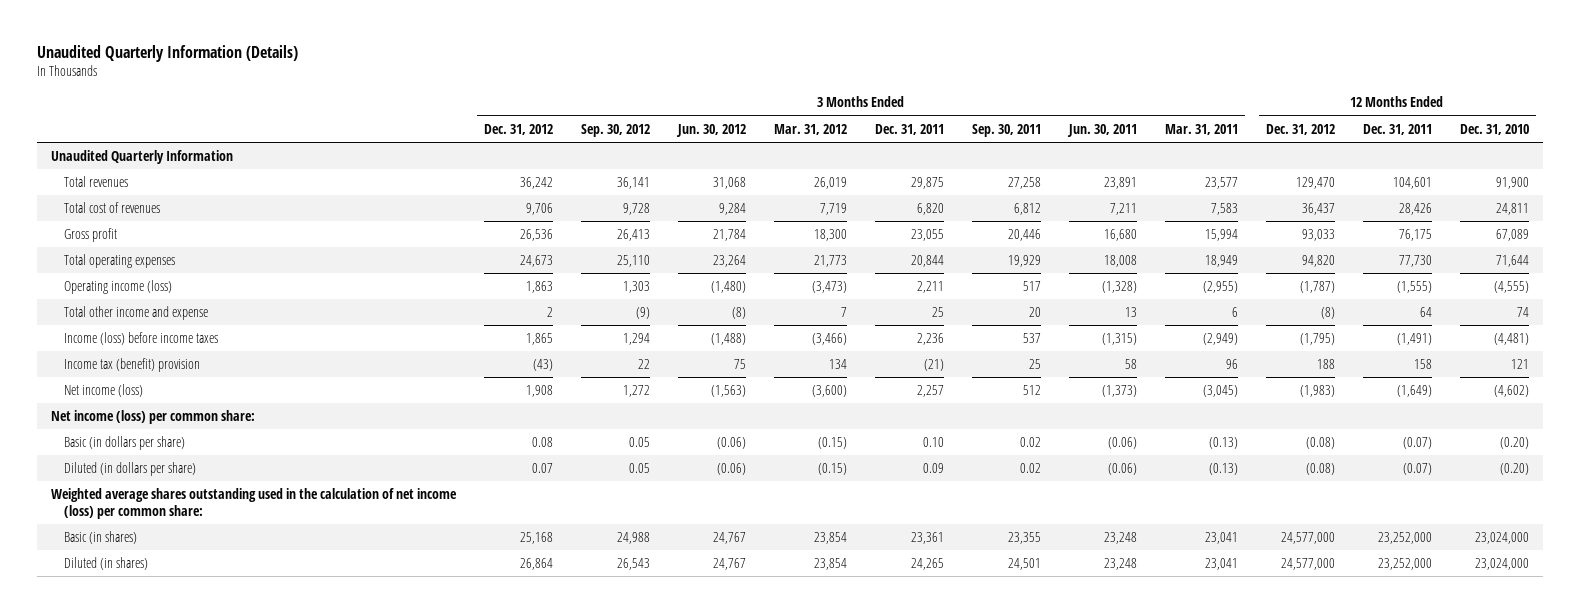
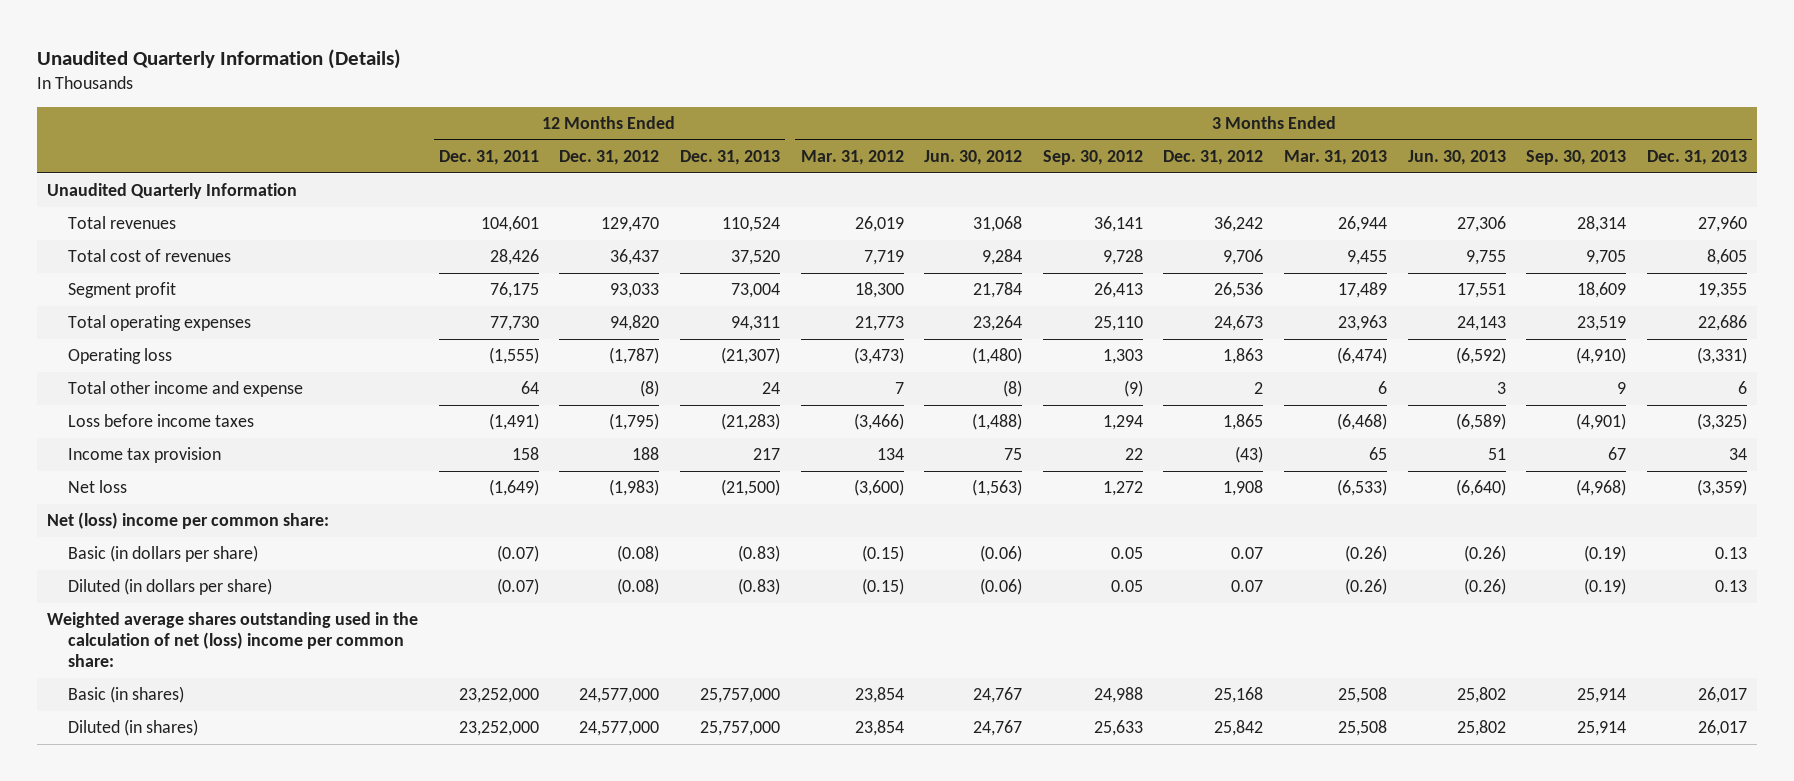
- | 3 Months Ended Dec. 31, 2012 | 3 Months Ended Sep. 30, 2012 | 3 Months Ended Jun. 30, 2012 | 3 Months Ended Mar. 31, 2012 | 3 Months Ended Dec. 31, 2011 | 3 Months Ended Sep. 30, 2011 | 3 Months Ended Jun. 30, 2011 | 3 Months Ended Mar. 31, 2011 | 12 Months Ended Dec. 31, 2012 | 12 Months Ended Dec. 31, 2011 | 12 Months Ended Dec. 31, 2010
+ | 12 Months Ended Dec. 31, 2011 | 12 Months Ended Dec. 31, 2012 | 12 Months Ended Dec. 31, 2013 | 3 Months Ended Mar. 31, 2012 | 3 Months Ended Jun. 30, 2012 | 3 Months Ended Sep. 30, 2012 | 3 Months Ended Dec. 31, 2012 | 3 Months Ended Mar. 31, 2013 | 3 Months Ended Jun. 30, 2013 | 3 Months Ended Sep. 30, 2013 | 3 Months Ended Dec. 31, 2013
- Gross profit | 26,536 | 26,413 | 21,784 | 18,300 | 23,055 | 20,446 | 16,680 | 15,994 | 93,033 | 76,175 | 67,089
+ Segment profit | 76,175 | 93,033 | 73,004 | 18,300 | 21,784 | 26,413 | 26,536 | 17,489 | 17,551 | 18,609 | 19,355
- Operating income (loss) | 1,863 | 1,303 | (1,480) | (3,473) | 2,211 | 517 | (1,328) | (2,955) | (1,787) | (1,555) | (4,555)
+ Operating loss | (1,555) | (1,787) | (21,307) | (3,473) | (1,480) | 1,303 | 1,863 | (6,474) | (6,592) | (4,910) | (3,331)
- Income (loss) before income taxes | 1,865 | 1,294 | (1,488) | (3,466) | 2,236 | 537 | (1,315) | (2,949) | (1,795) | (1,491) | (4,481)
- Income tax (benefit) provision | (43) | 22 | 75 | 134 | (21) | 25 | 58 | 96 | 188 | 158 | 121
- Net income (loss) | 1,908 | 1,272 | (1,563) | (3,600) | 2,257 | 512 | (1,373) | (3,045) | (1,983) | (1,649) | (4,602)
- Net income (loss) per common share:
- Basic (in dollars per share) | 0.08 | 0.05 | (0.06) | (0.15) | 0.10 | 0.02 | (0.06) | (0.13) | (0.08) | (0.07) | (0.20)
+ Loss before income taxes | (1,491) | (1,795) | (21,283) | (3,466) | (1,488) | 1,294 | 1,865 | (6,468) | (6,589) | (4,901) | (3,325)
+ Income tax provision | 158 | 188 | 217 | 134 | 75 | 22 | (43) | 65 | 51 | 67 | 34
+ Net loss | (1,649) | (1,983) | (21,500) | (3,600) | (1,563) | 1,272 | 1,908 | (6,533) | (6,640) | (4,968) | (3,359)
+ Net (loss) income per common share:
+ Basic (in dollars per share) | (0.07) | (0.08) | (0.83) | (0.15) | (0.06) | 0.05 | 0.07 | (0.26) | (0.26) | (0.19) | 0.13
- Weighted average shares outstanding used in the calculation of net income (loss) per common share:
+ Weighted average shares outstanding used in the calculation of net (loss) income per common share:
- Diluted (in shares) | 26,864 | 26,543 | 24,767 | 23,854 | 24,265 | 24,501 | 23,248 | 23,041 | 24,577,000 | 23,252,000 | 23,024,000
+ Diluted (in shares) | 23,252,000 | 24,577,000 | 25,757,000 | 23,854 | 24,767 | 25,633 | 25,842 | 25,508 | 25,802 | 25,914 | 26,017

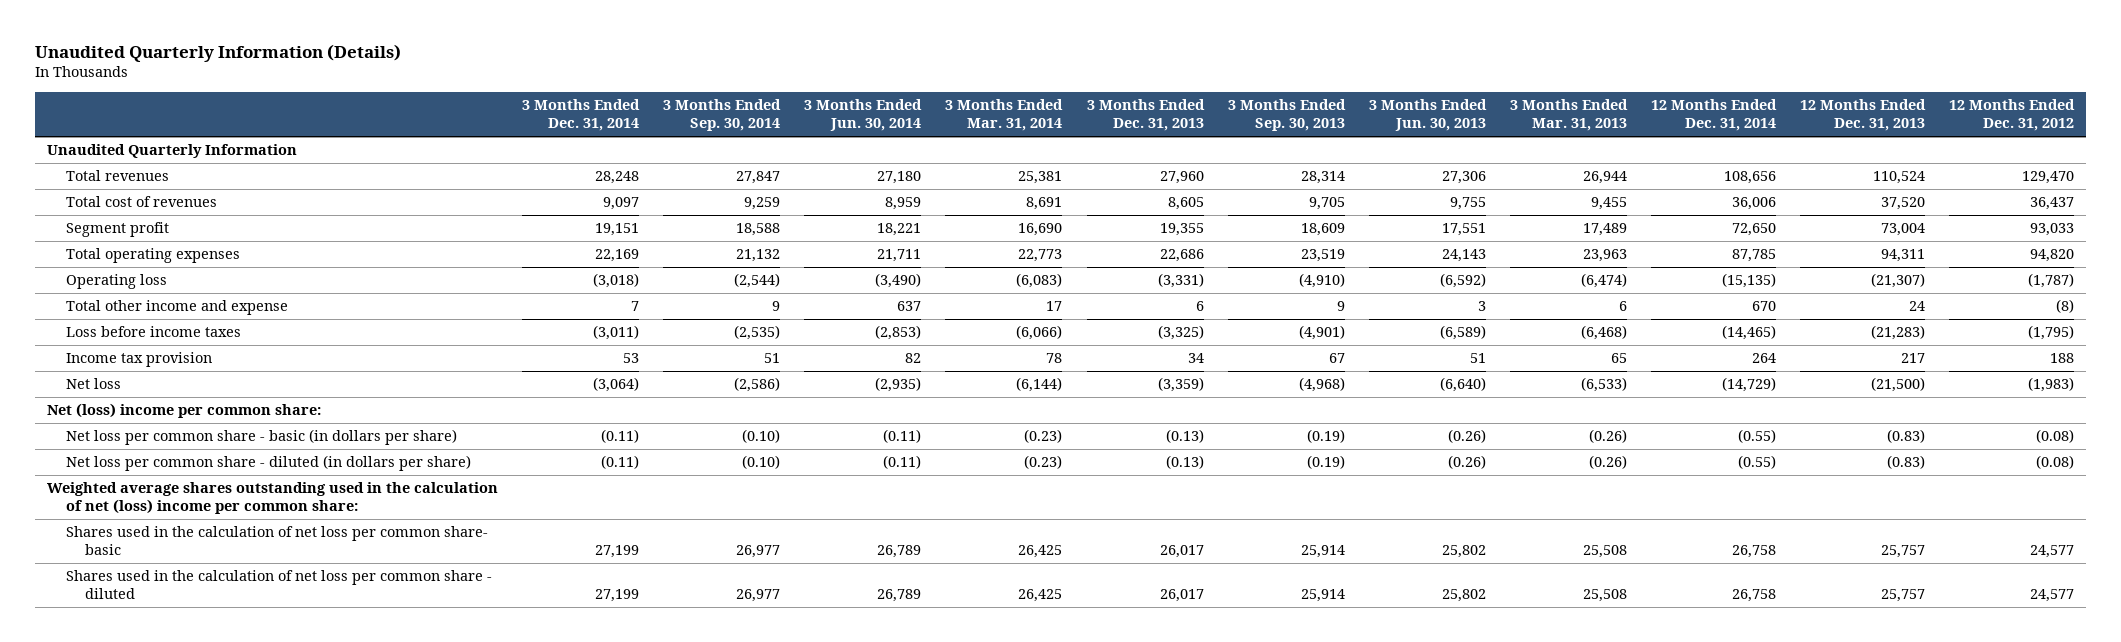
- | 12 Months Ended Dec. 31, 2011 | 12 Months Ended Dec. 31, 2012 | 12 Months Ended Dec. 31, 2013 | 3 Months Ended Mar. 31, 2012 | 3 Months Ended Jun. 30, 2012 | 3 Months Ended Sep. 30, 2012 | 3 Months Ended Dec. 31, 2012 | 3 Months Ended Mar. 31, 2013 | 3 Months Ended Jun. 30, 2013 | 3 Months Ended Sep. 30, 2013 | 3 Months Ended Dec. 31, 2013
+ | 3 Months Ended Dec. 31, 2014 | 3 Months Ended Sep. 30, 2014 | 3 Months Ended Jun. 30, 2014 | 3 Months Ended Mar. 31, 2014 | 3 Months Ended Dec. 31, 2013 | 3 Months Ended Sep. 30, 2013 | 3 Months Ended Jun. 30, 2013 | 3 Months Ended Mar. 31, 2013 | 12 Months Ended Dec. 31, 2014 | 12 Months Ended Dec. 31, 2013 | 12 Months Ended Dec. 31, 2012
- Basic (in dollars per share) | (0.07) | (0.08) | (0.83) | (0.15) | (0.06) | 0.05 | 0.07 | (0.26) | (0.26) | (0.19) | 0.13
- Diluted (in dollars per share) | (0.07) | (0.08) | (0.83) | (0.15) | (0.06) | 0.05 | 0.07 | (0.26) | (0.26) | (0.19) | 0.13
+ Net loss per common share - basic (in dollars per share) | (0.11) | (0.10) | (0.11) | (0.23) | (0.13) | (0.19) | (0.26) | (0.26) | (0.55) | (0.83) | (0.08)
+ Net loss per common share - diluted (in dollars per share) | (0.11) | (0.10) | (0.11) | (0.23) | (0.13) | (0.19) | (0.26) | (0.26) | (0.55) | (0.83) | (0.08)
- Basic (in shares) | 23,252,000 | 24,577,000 | 25,757,000 | 23,854 | 24,767 | 24,988 | 25,168 | 25,508 | 25,802 | 25,914 | 26,017
- Diluted (in shares) | 23,252,000 | 24,577,000 | 25,757,000 | 23,854 | 24,767 | 25,633 | 25,842 | 25,508 | 25,802 | 25,914 | 26,017
+ Shares used in the calculation of net loss per common share- basic | 27,199 | 26,977 | 26,789 | 26,425 | 26,017 | 25,914 | 25,802 | 25,508 | 26,758 | 25,757 | 24,577
+ Shares used in the calculation of net loss per common share - diluted | 27,199 | 26,977 | 26,789 | 26,425 | 26,017 | 25,914 | 25,802 | 25,508 | 26,758 | 25,757 | 24,577

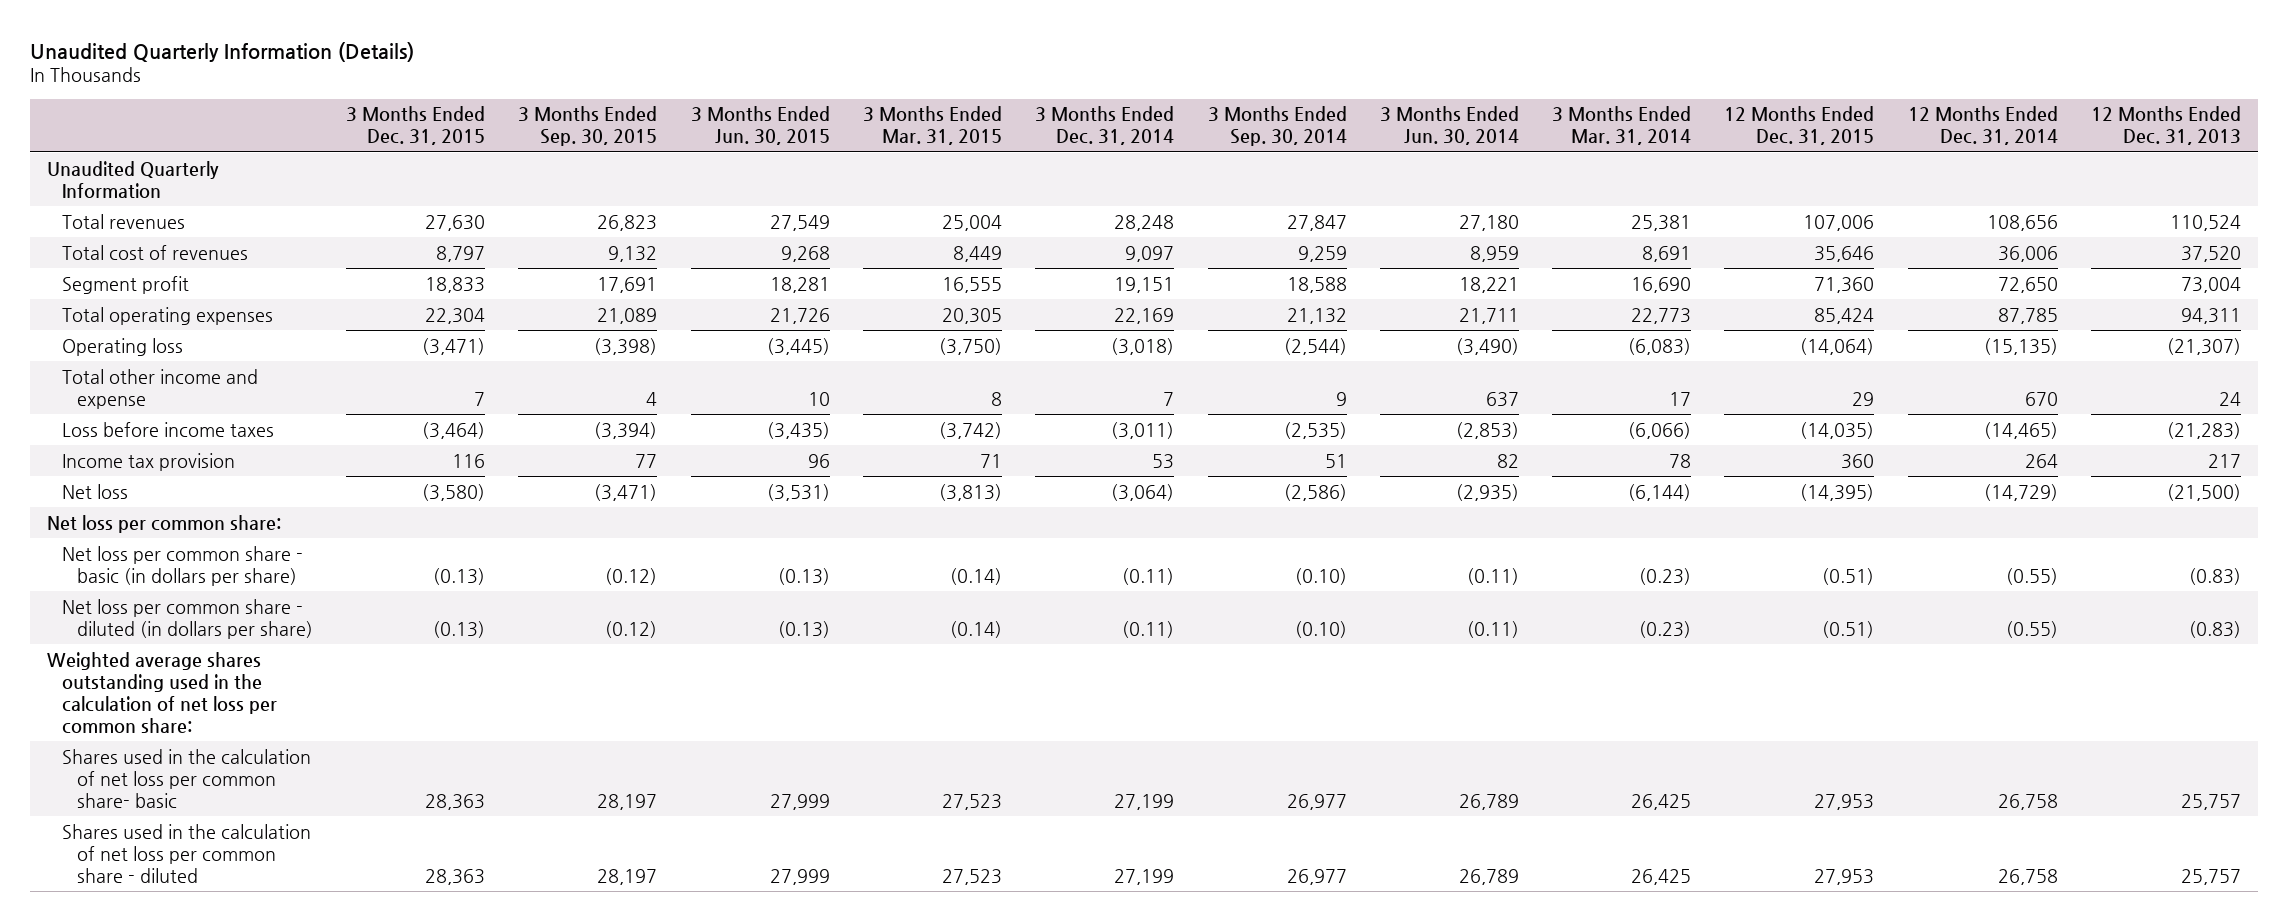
- | 3 Months Ended Dec. 31, 2014 | 3 Months Ended Sep. 30, 2014 | 3 Months Ended Jun. 30, 2014 | 3 Months Ended Mar. 31, 2014 | 3 Months Ended Dec. 31, 2013 | 3 Months Ended Sep. 30, 2013 | 3 Months Ended Jun. 30, 2013 | 3 Months Ended Mar. 31, 2013 | 12 Months Ended Dec. 31, 2014 | 12 Months Ended Dec. 31, 2013 | 12 Months Ended Dec. 31, 2012
+ | 3 Months Ended Dec. 31, 2015 | 3 Months Ended Sep. 30, 2015 | 3 Months Ended Jun. 30, 2015 | 3 Months Ended Mar. 31, 2015 | 3 Months Ended Dec. 31, 2014 | 3 Months Ended Sep. 30, 2014 | 3 Months Ended Jun. 30, 2014 | 3 Months Ended Mar. 31, 2014 | 12 Months Ended Dec. 31, 2015 | 12 Months Ended Dec. 31, 2014 | 12 Months Ended Dec. 31, 2013
- Net (loss) income per common share:
+ Net loss per common share:
- Weighted average shares outstanding used in the calculation of net (loss) income per common share:
+ Weighted average shares outstanding used in the calculation of net loss per common share:

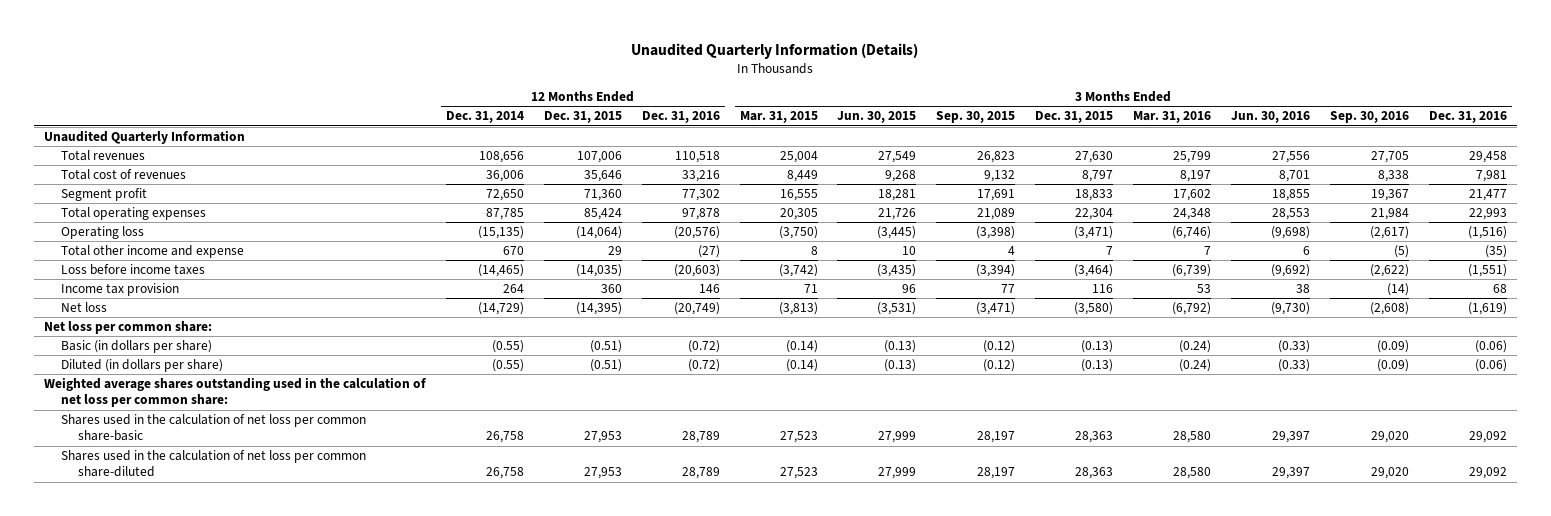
- | 3 Months Ended Dec. 31, 2015 | 3 Months Ended Sep. 30, 2015 | 3 Months Ended Jun. 30, 2015 | 3 Months Ended Mar. 31, 2015 | 3 Months Ended Dec. 31, 2014 | 3 Months Ended Sep. 30, 2014 | 3 Months Ended Jun. 30, 2014 | 3 Months Ended Mar. 31, 2014 | 12 Months Ended Dec. 31, 2015 | 12 Months Ended Dec. 31, 2014 | 12 Months Ended Dec. 31, 2013
+ | 12 Months Ended Dec. 31, 2014 | 12 Months Ended Dec. 31, 2015 | 12 Months Ended Dec. 31, 2016 | 3 Months Ended Mar. 31, 2015 | 3 Months Ended Jun. 30, 2015 | 3 Months Ended Sep. 30, 2015 | 3 Months Ended Dec. 31, 2015 | 3 Months Ended Mar. 31, 2016 | 3 Months Ended Jun. 30, 2016 | 3 Months Ended Sep. 30, 2016 | 3 Months Ended Dec. 31, 2016
- Net loss per common share - basic (in dollars per share) | (0.13) | (0.12) | (0.13) | (0.14) | (0.11) | (0.10) | (0.11) | (0.23) | (0.51) | (0.55) | (0.83)
- Net loss per common share - diluted (in dollars per share) | (0.13) | (0.12) | (0.13) | (0.14) | (0.11) | (0.10) | (0.11) | (0.23) | (0.51) | (0.55) | (0.83)
+ Basic (in dollars per share) | (0.55) | (0.51) | (0.72) | (0.14) | (0.13) | (0.12) | (0.13) | (0.24) | (0.33) | (0.09) | (0.06)
+ Diluted (in dollars per share) | (0.55) | (0.51) | (0.72) | (0.14) | (0.13) | (0.12) | (0.13) | (0.24) | (0.33) | (0.09) | (0.06)
- Shares used in the calculation of net loss per common share- basic | 28,363 | 28,197 | 27,999 | 27,523 | 27,199 | 26,977 | 26,789 | 26,425 | 27,953 | 26,758 | 25,757
- Shares used in the calculation of net loss per common share - diluted | 28,363 | 28,197 | 27,999 | 27,523 | 27,199 | 26,977 | 26,789 | 26,425 | 27,953 | 26,758 | 25,757
+ Shares used in the calculation of net loss per common share-basic | 26,758 | 27,953 | 28,789 | 27,523 | 27,999 | 28,197 | 28,363 | 28,580 | 29,397 | 29,020 | 29,092
+ Shares used in the calculation of net loss per common share-diluted | 26,758 | 27,953 | 28,789 | 27,523 | 27,999 | 28,197 | 28,363 | 28,580 | 29,397 | 29,020 | 29,092

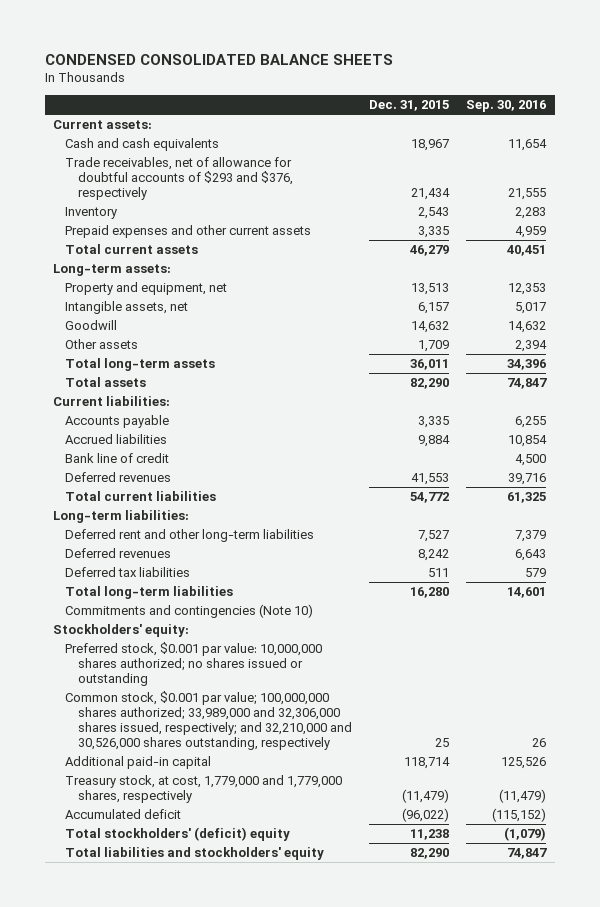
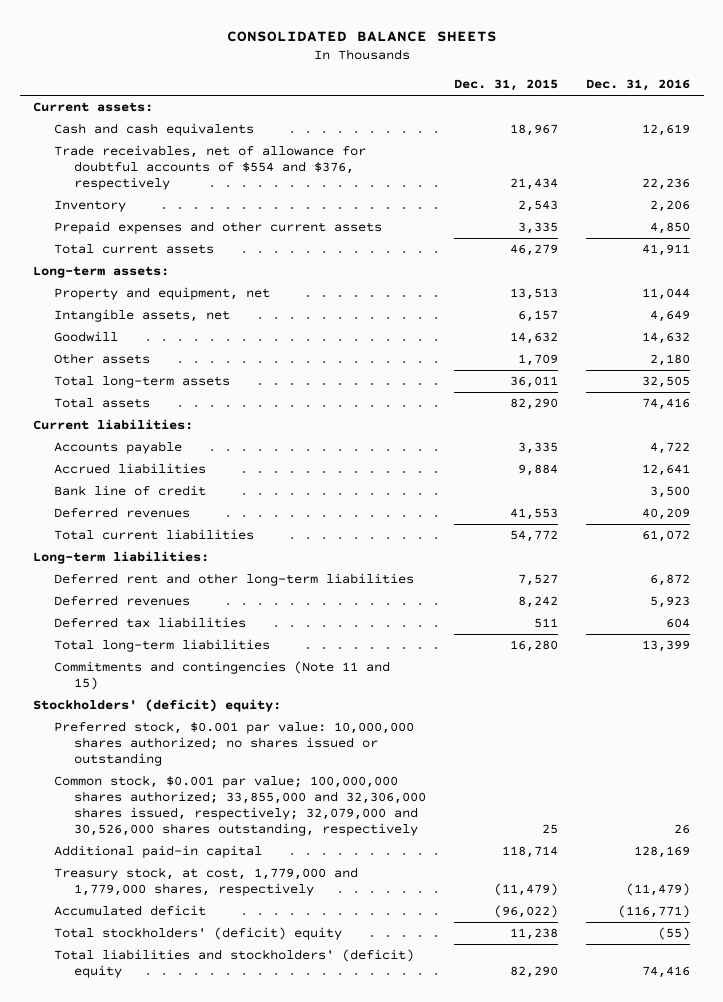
- CONDENSED CONSOLIDATED BALANCE SHEETS
+ CONSOLIDATED BALANCE SHEETS
- | Dec. 31, 2015 | Sep. 30, 2016
+ | Dec. 31, 2015 | Dec. 31, 2016
- Trade receivables, net of allowance for doubtful accounts of $293 and $376, respectively | 21,434 | 21,555
+ Trade receivables, net of allowance for doubtful accounts of $554 and $376, respectively | 21,434 | 22,236
- Commitments and contingencies (Note 10)
- Stockholders' equity:
+ Commitments and contingencies (Note 11 and 15)
+ Stockholders' (deficit) equity:
- Common stock, $0.001 par value; 100,000,000 shares authorized; 33,989,000 and 32,306,000 shares issued, respectively; and 32,210,000 and 30,526,000 shares outstanding, respectively | 25 | 26
+ Common stock, $0.001 par value; 100,000,000 shares authorized; 33,855,000 and 32,306,000 shares issued, respectively; 32,079,000 and 30,526,000 shares outstanding, respectively | 25 | 26
- Total liabilities and stockholders' equity | 82,290 | 74,847
+ Total liabilities and stockholders' (deficit) equity | 82,290 | 74,416

